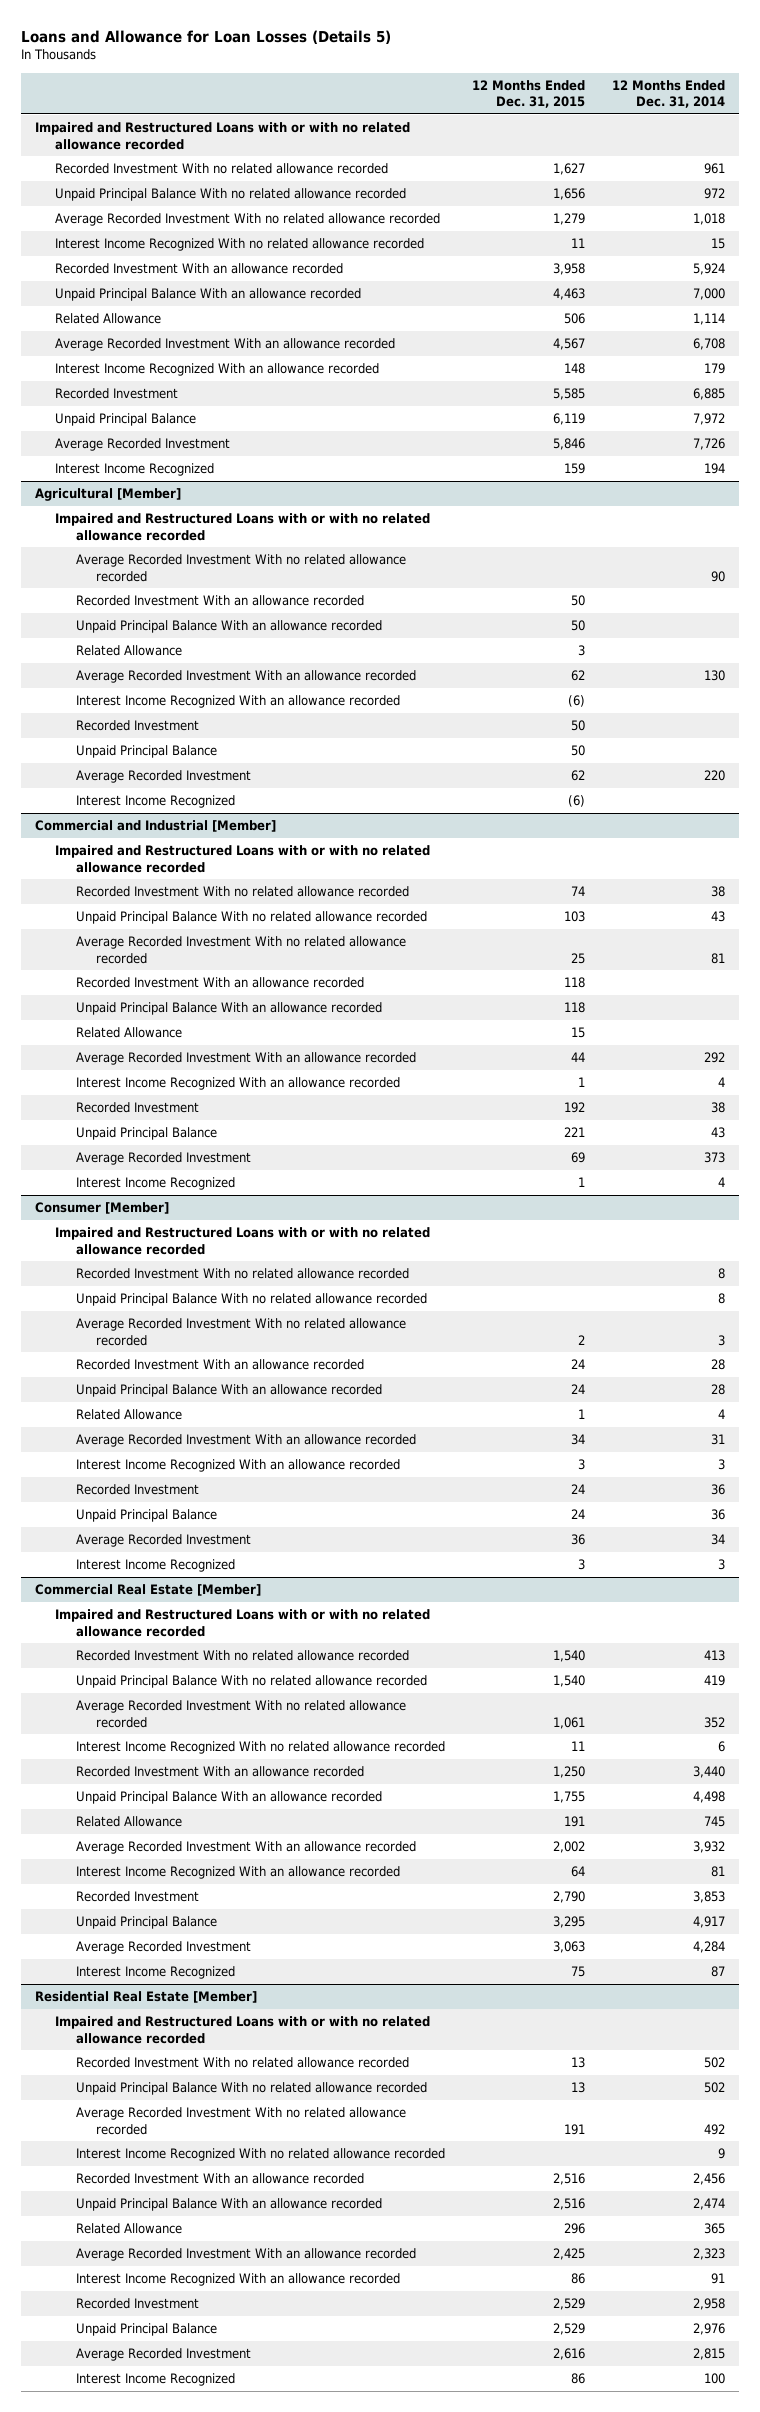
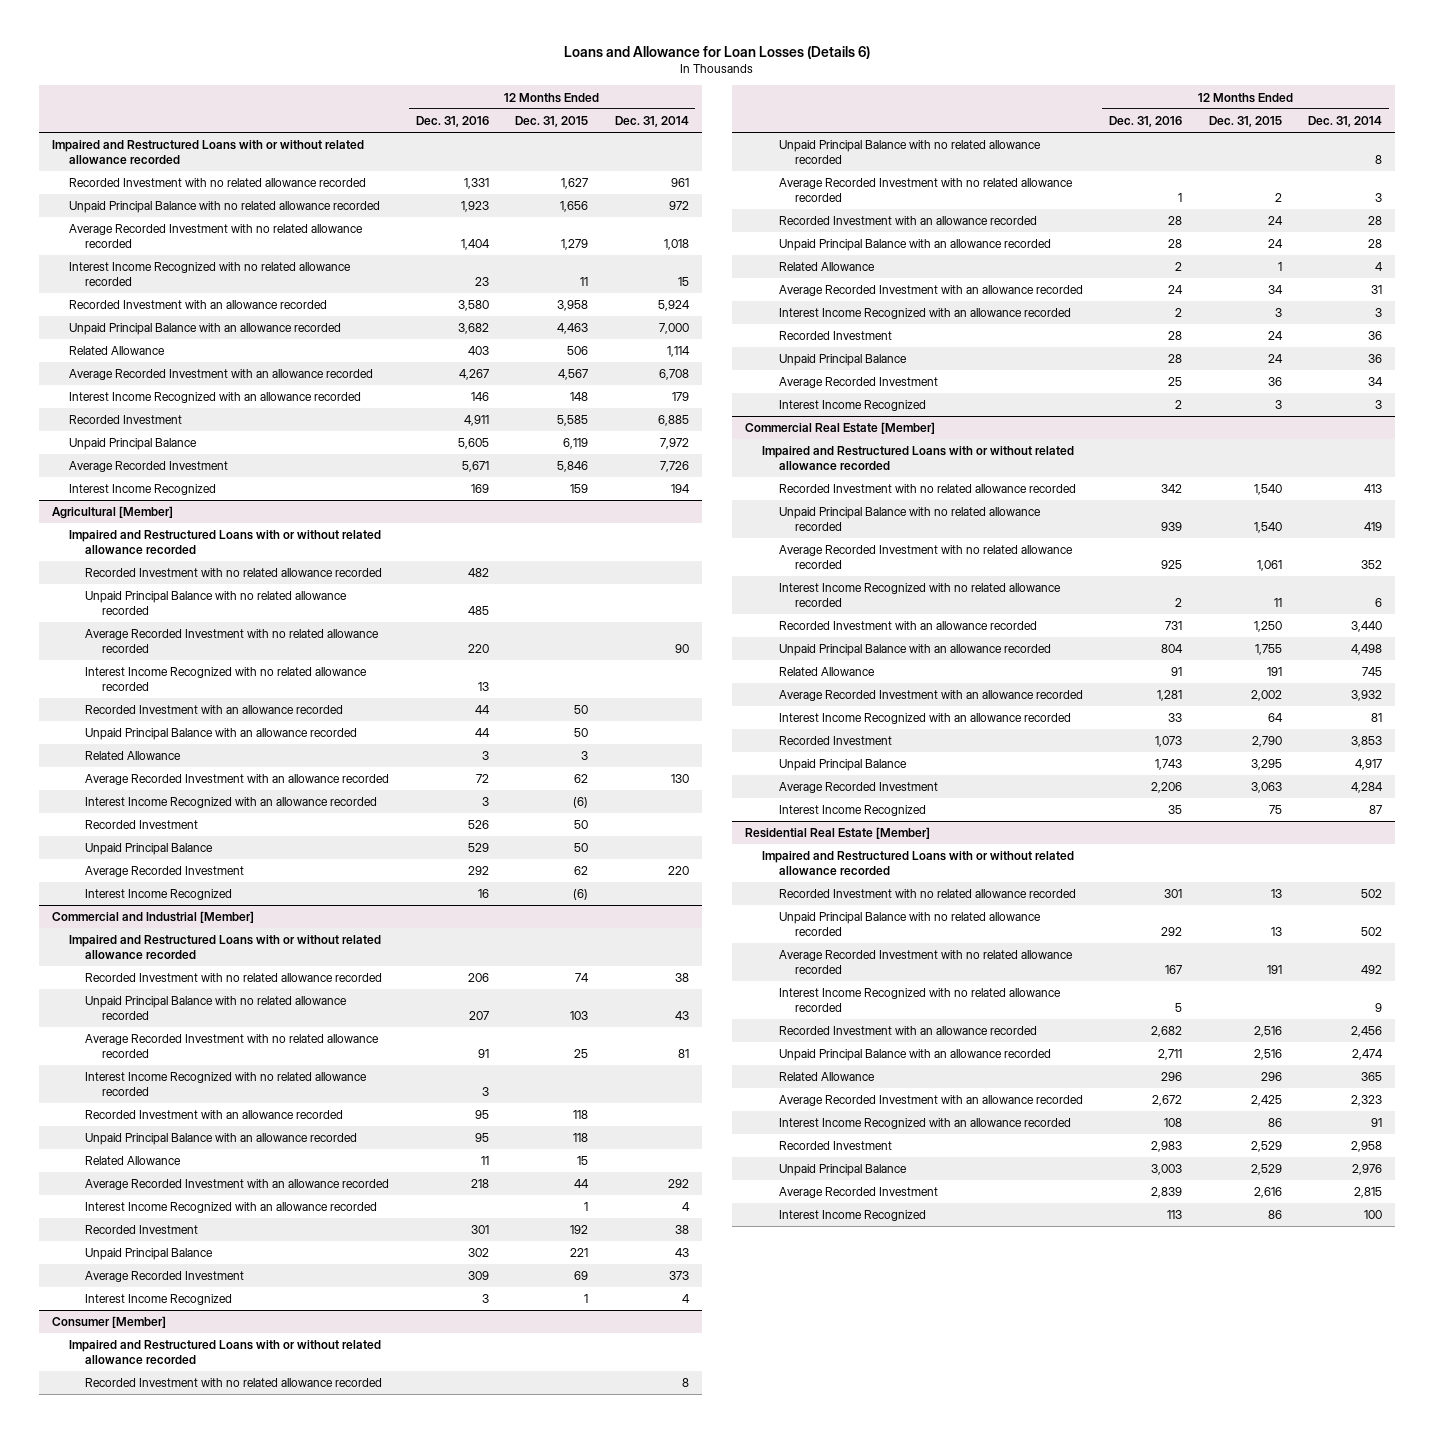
- Loans and Allowance for Loan Losses (Details 5)
+ Loans and Allowance for Loan Losses (Details 6)
- | 12 Months Ended Dec. 31, 2015 | 12 Months Ended Dec. 31, 2014
+ | 12 Months Ended Dec. 31, 2016 | 12 Months Ended Dec. 31, 2015 | 12 Months Ended Dec. 31, 2014
- Impaired and Restructured Loans with or with no related allowance recorded
- Recorded Investment With no related allowance recorded | 1,627 | 961
- Unpaid Principal Balance With no related allowance recorded | 1,656 | 972
- Average Recorded Investment With no related allowance recorded | 1,279 | 1,018
- Interest Income Recognized With no related allowance recorded | 11 | 15
- Recorded Investment With an allowance recorded | 3,958 | 5,924
- Unpaid Principal Balance With an allowance recorded | 4,463 | 7,000
+ Impaired and Restructured Loans with or without related allowance recorded
+ Recorded Investment with no related allowance recorded | 1,331 | 1,627 | 961
+ Unpaid Principal Balance with no related allowance recorded | 1,923 | 1,656 | 972
+ Average Recorded Investment with no related allowance recorded | 1,404 | 1,279 | 1,018
+ Interest Income Recognized with no related allowance recorded | 23 | 11 | 15
+ Recorded Investment with an allowance recorded | 3,580 | 3,958 | 5,924
+ Unpaid Principal Balance with an allowance recorded | 3,682 | 4,463 | 7,000
- Average Recorded Investment With an allowance recorded | 4,567 | 6,708
- Interest Income Recognized With an allowance recorded | 148 | 179
+ Average Recorded Investment with an allowance recorded | 4,267 | 4,567 | 6,708
+ Interest Income Recognized with an allowance recorded | 146 | 148 | 179
@ Agricultural [Member]
- Impaired and Restructured Loans with or with no related allowance recorded
- Average Recorded Investment With no related allowance recorded | | 90
- Recorded Investment With an allowance recorded | 50 |
- Unpaid Principal Balance With an allowance recorded | 50 |
+ Impaired and Restructured Loans with or without related allowance recorded
+ Recorded Investment with no related allowance recorded | 482 | |
+ Unpaid Principal Balance with no related allowance recorded | 485 | |
+ Average Recorded Investment with no related allowance recorded | 220 | | 90
+ Interest Income Recognized with no related allowance recorded | 13 | |
+ Recorded Investment with an allowance recorded | 44 | 50 |
+ Unpaid Principal Balance with an allowance recorded | 44 | 50 |
- Average Recorded Investment With an allowance recorded | 62 | 130
- Interest Income Recognized With an allowance recorded | (6) |
+ Average Recorded Investment with an allowance recorded | 72 | 62 | 130
+ Interest Income Recognized with an allowance recorded | 3 | (6) |
@ Commercial and Industrial [Member]
- Impaired and Restructured Loans with or with no related allowance recorded
- Recorded Investment With no related allowance recorded | 74 | 38
- Unpaid Principal Balance With no related allowance recorded | 103 | 43
- Average Recorded Investment With no related allowance recorded | 25 | 81
- Recorded Investment With an allowance recorded | 118 |
- Unpaid Principal Balance With an allowance recorded | 118 |
+ Impaired and Restructured Loans with or without related allowance recorded
+ Recorded Investment with no related allowance recorded | 206 | 74 | 38
+ Unpaid Principal Balance with no related allowance recorded | 207 | 103 | 43
+ Average Recorded Investment with no related allowance recorded | 91 | 25 | 81
+ Interest Income Recognized with no related allowance recorded | 3 | |
+ Recorded Investment with an allowance recorded | 95 | 118 |
+ Unpaid Principal Balance with an allowance recorded | 95 | 118 |
- Average Recorded Investment With an allowance recorded | 44 | 292
- Interest Income Recognized With an allowance recorded | 1 | 4
+ Average Recorded Investment with an allowance recorded | 218 | 44 | 292
+ Interest Income Recognized with an allowance recorded | | 1 | 4
@ Consumer [Member]
- Impaired and Restructured Loans with or with no related allowance recorded
- Recorded Investment With no related allowance recorded | | 8
- Unpaid Principal Balance With no related allowance recorded | | 8
- Average Recorded Investment With no related allowance recorded | 2 | 3
- Recorded Investment With an allowance recorded | 24 | 28
- Unpaid Principal Balance With an allowance recorded | 24 | 28
+ Impaired and Restructured Loans with or without related allowance recorded
+ Recorded Investment with no related allowance recorded | | | 8
+ Unpaid Principal Balance with no related allowance recorded | | | 8
+ Average Recorded Investment with no related allowance recorded | 1 | 2 | 3
+ Recorded Investment with an allowance recorded | 28 | 24 | 28
+ Unpaid Principal Balance with an allowance recorded | 28 | 24 | 28
- Average Recorded Investment With an allowance recorded | 34 | 31
- Interest Income Recognized With an allowance recorded | 3 | 3
+ Average Recorded Investment with an allowance recorded | 24 | 34 | 31
+ Interest Income Recognized with an allowance recorded | 2 | 3 | 3
@ Commercial Real Estate [Member]
- Impaired and Restructured Loans with or with no related allowance recorded
- Recorded Investment With no related allowance recorded | 1,540 | 413
- Unpaid Principal Balance With no related allowance recorded | 1,540 | 419
- Average Recorded Investment With no related allowance recorded | 1,061 | 352
- Interest Income Recognized With no related allowance recorded | 11 | 6
- Recorded Investment With an allowance recorded | 1,250 | 3,440
- Unpaid Principal Balance With an allowance recorded | 1,755 | 4,498
+ Impaired and Restructured Loans with or without related allowance recorded
+ Recorded Investment with no related allowance recorded | 342 | 1,540 | 413
+ Unpaid Principal Balance with no related allowance recorded | 939 | 1,540 | 419
+ Average Recorded Investment with no related allowance recorded | 925 | 1,061 | 352
+ Interest Income Recognized with no related allowance recorded | 2 | 11 | 6
+ Recorded Investment with an allowance recorded | 731 | 1,250 | 3,440
+ Unpaid Principal Balance with an allowance recorded | 804 | 1,755 | 4,498
- Average Recorded Investment With an allowance recorded | 2,002 | 3,932
- Interest Income Recognized With an allowance recorded | 64 | 81
+ Average Recorded Investment with an allowance recorded | 1,281 | 2,002 | 3,932
+ Interest Income Recognized with an allowance recorded | 33 | 64 | 81
@ Residential Real Estate [Member]
- Impaired and Restructured Loans with or with no related allowance recorded
- Recorded Investment With no related allowance recorded | 13 | 502
- Unpaid Principal Balance With no related allowance recorded | 13 | 502
- Average Recorded Investment With no related allowance recorded | 191 | 492
- Interest Income Recognized With no related allowance recorded | | 9
- Recorded Investment With an allowance recorded | 2,516 | 2,456
- Unpaid Principal Balance With an allowance recorded | 2,516 | 2,474
+ Impaired and Restructured Loans with or without related allowance recorded
+ Recorded Investment with no related allowance recorded | 301 | 13 | 502
+ Unpaid Principal Balance with no related allowance recorded | 292 | 13 | 502
+ Average Recorded Investment with no related allowance recorded | 167 | 191 | 492
+ Interest Income Recognized with no related allowance recorded | 5 | | 9
+ Recorded Investment with an allowance recorded | 2,682 | 2,516 | 2,456
+ Unpaid Principal Balance with an allowance recorded | 2,711 | 2,516 | 2,474
- Average Recorded Investment With an allowance recorded | 2,425 | 2,323
- Interest Income Recognized With an allowance recorded | 86 | 91
+ Average Recorded Investment with an allowance recorded | 2,672 | 2,425 | 2,323
+ Interest Income Recognized with an allowance recorded | 108 | 86 | 91

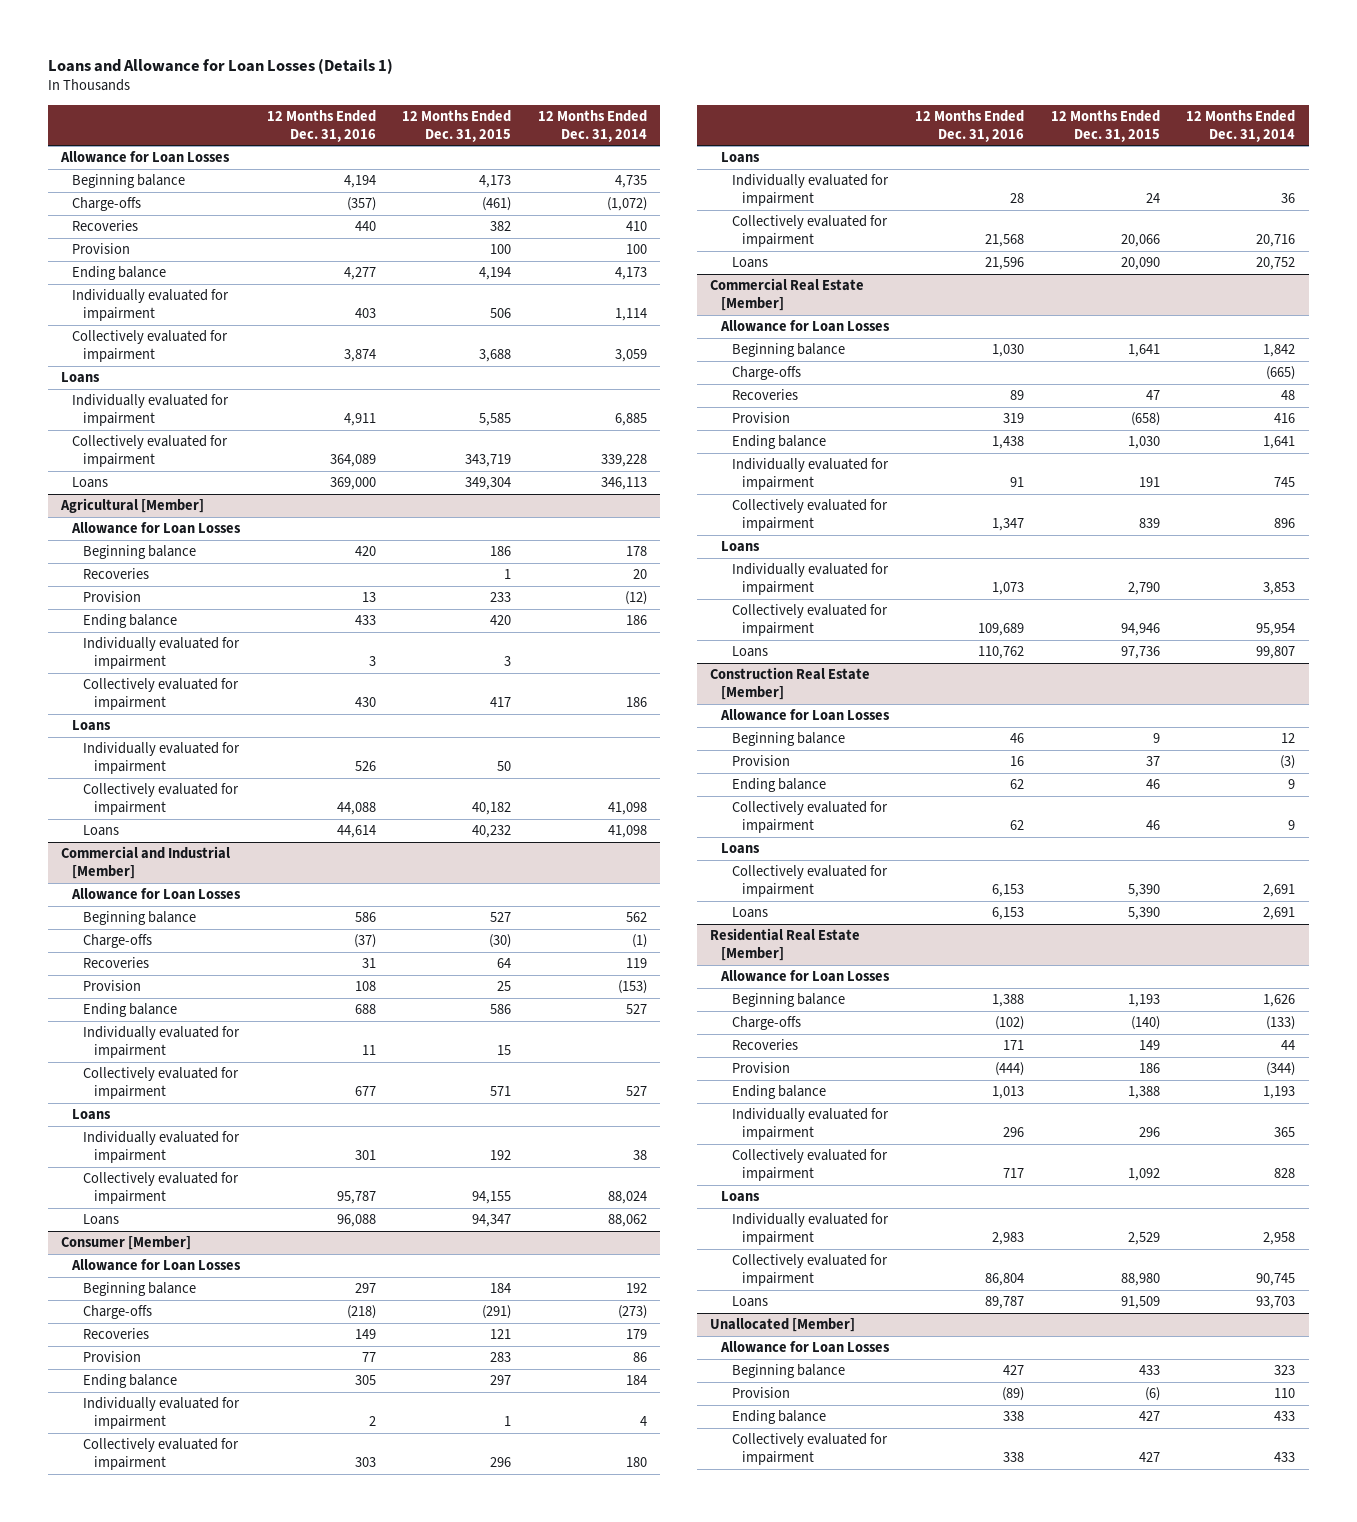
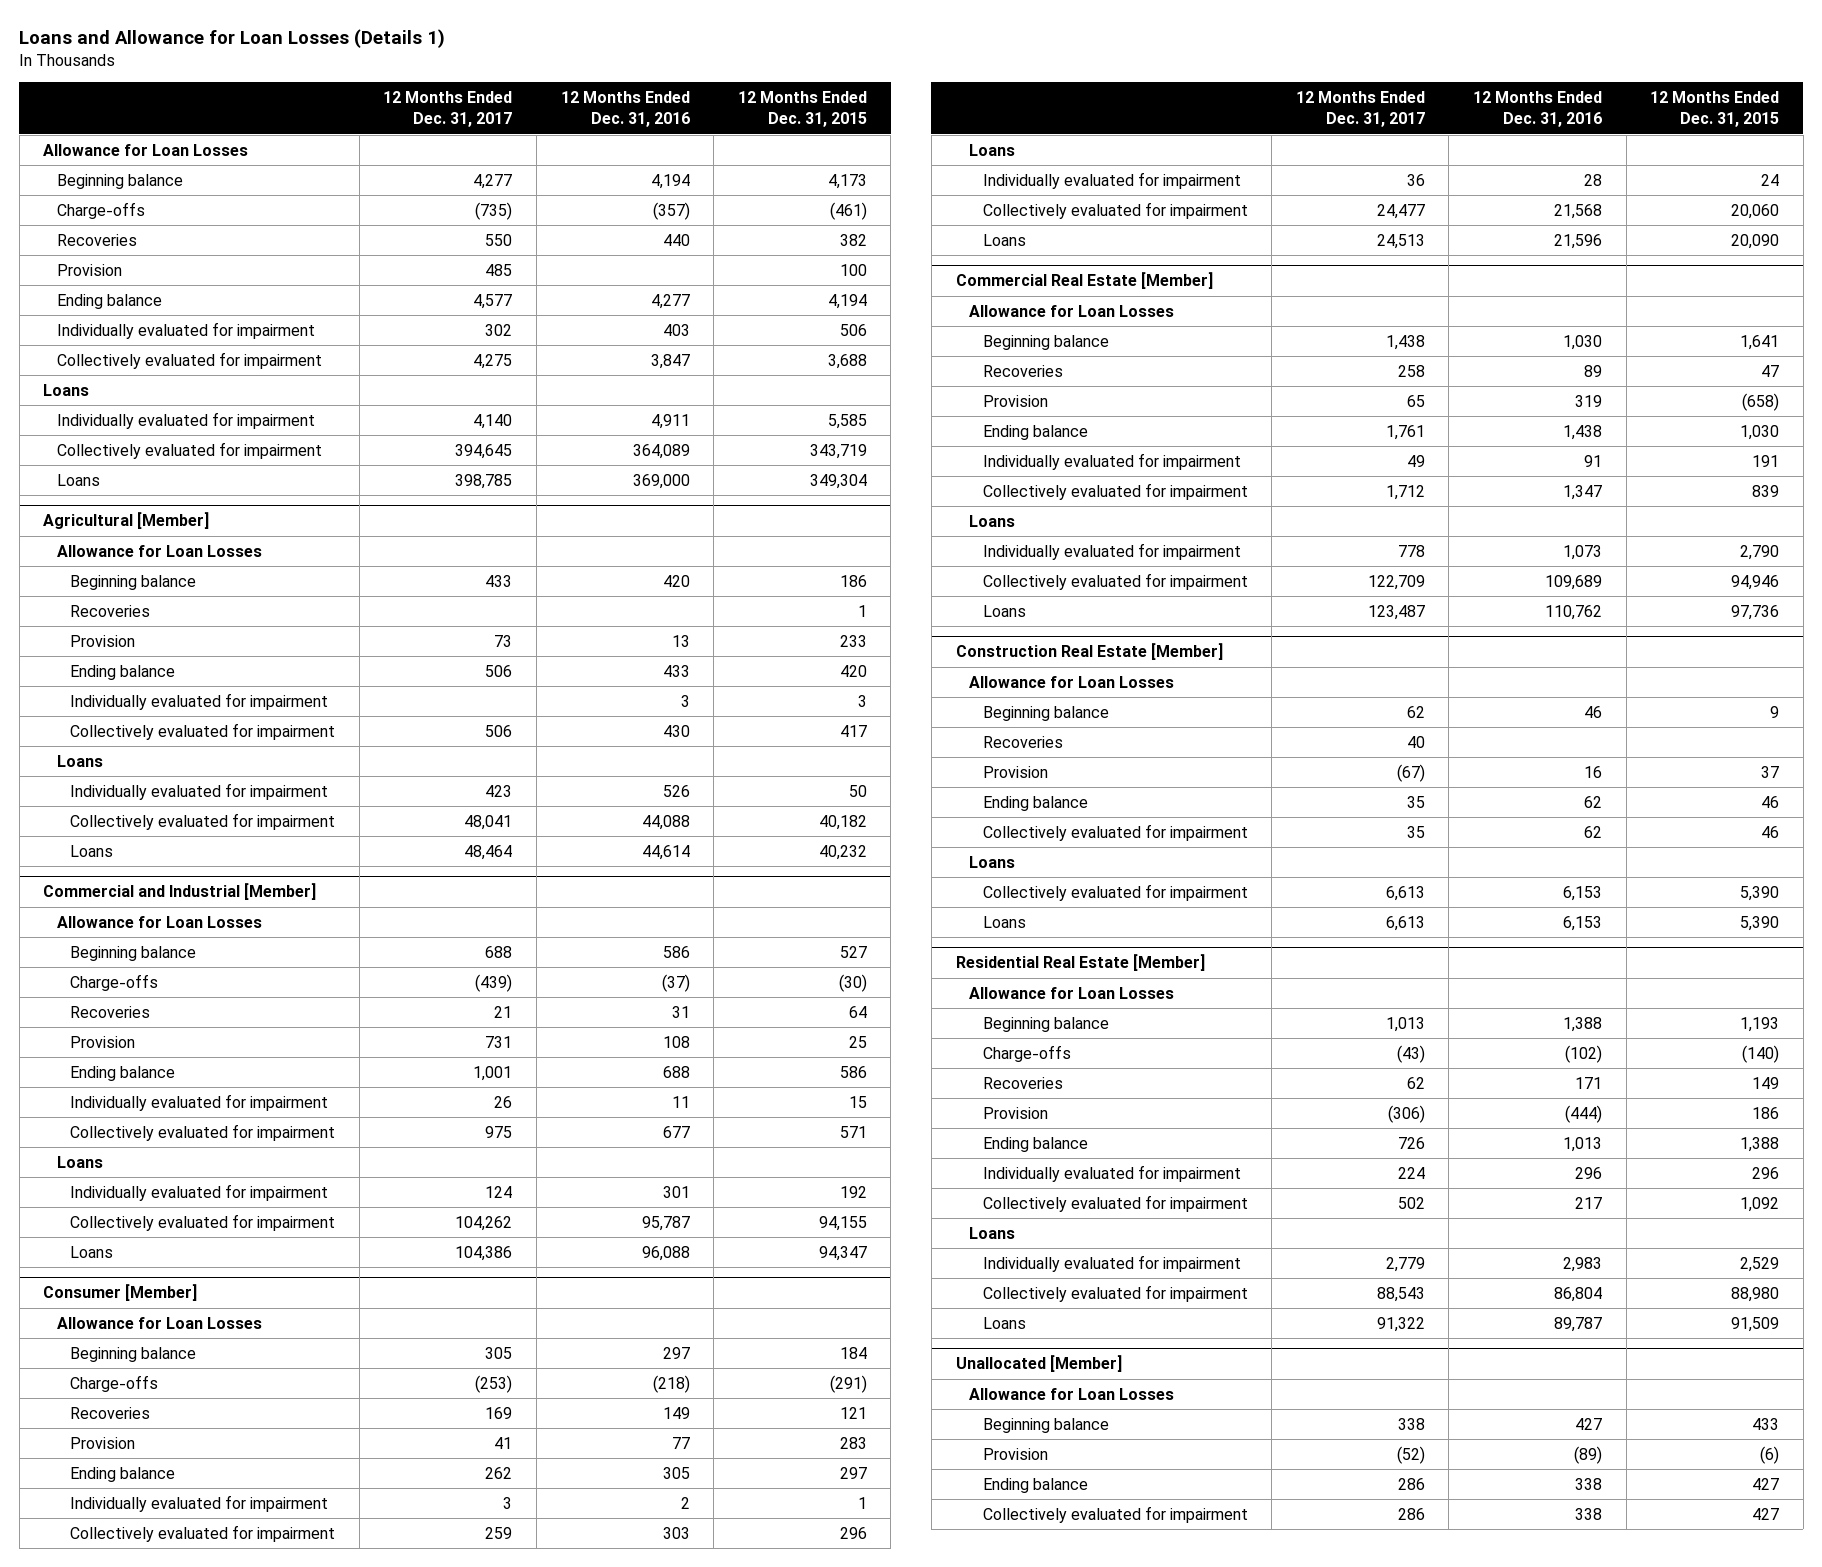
- | 12 Months Ended Dec. 31, 2016 | 12 Months Ended Dec. 31, 2015 | 12 Months Ended Dec. 31, 2014
+ | 12 Months Ended Dec. 31, 2017 | 12 Months Ended Dec. 31, 2016 | 12 Months Ended Dec. 31, 2015
- Collectively evaluated for impairment | 3,874 | 3,688 | 3,059
+ Collectively evaluated for impairment | 4,275 | 3,847 | 3,688
@ Consumer [Member]
- Collectively evaluated for impairment | 21,568 | 20,066 | 20,716
+ Collectively evaluated for impairment | 24,477 | 21,568 | 20,060
@ Commercial Real Estate [Member]
- Charge-offs | | | (665)
@ Construction Real Estate [Member]
+ Recoveries | 40 | |
@ Residential Real Estate [Member]
- Collectively evaluated for impairment | 717 | 1,092 | 828
+ Collectively evaluated for impairment | 502 | 217 | 1,092

